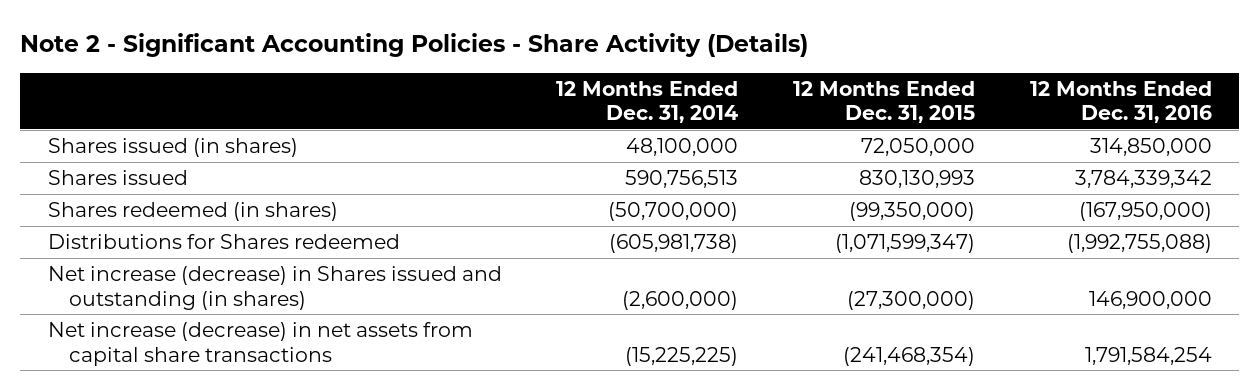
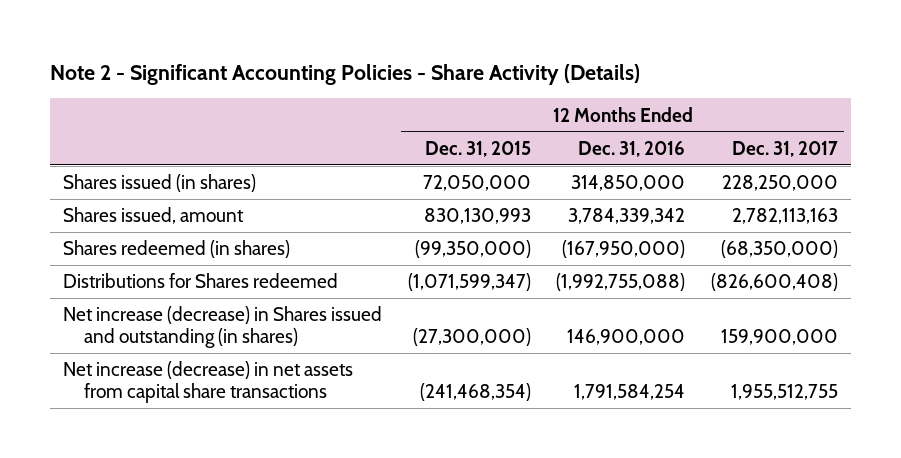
- | 12 Months Ended Dec. 31, 2014 | 12 Months Ended Dec. 31, 2015 | 12 Months Ended Dec. 31, 2016
+ | 12 Months Ended Dec. 31, 2015 | 12 Months Ended Dec. 31, 2016 | 12 Months Ended Dec. 31, 2017
- Shares issued | 590,756,513 | 830,130,993 | 3,784,339,342
+ Shares issued, amount | 830,130,993 | 3,784,339,342 | 2,782,113,163

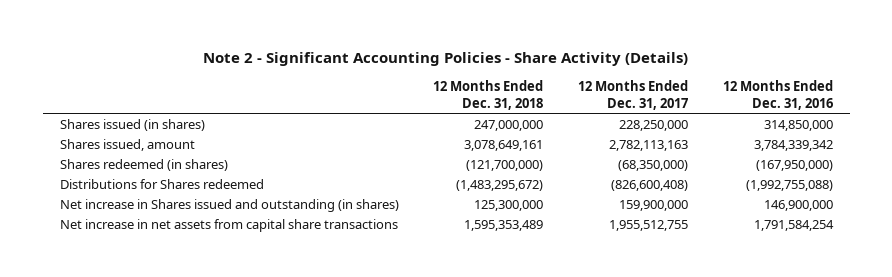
- | 12 Months Ended Dec. 31, 2015 | 12 Months Ended Dec. 31, 2016 | 12 Months Ended Dec. 31, 2017
+ | 12 Months Ended Dec. 31, 2018 | 12 Months Ended Dec. 31, 2017 | 12 Months Ended Dec. 31, 2016
- Net increase (decrease) in Shares issued and outstanding (in shares) | (27,300,000) | 146,900,000 | 159,900,000
- Net increase (decrease) in net assets from capital share transactions | (241,468,354) | 1,791,584,254 | 1,955,512,755
+ Net increase in Shares issued and outstanding (in shares) | 125,300,000 | 159,900,000 | 146,900,000
+ Net increase in net assets from capital share transactions | 1,595,353,489 | 1,955,512,755 | 1,791,584,254

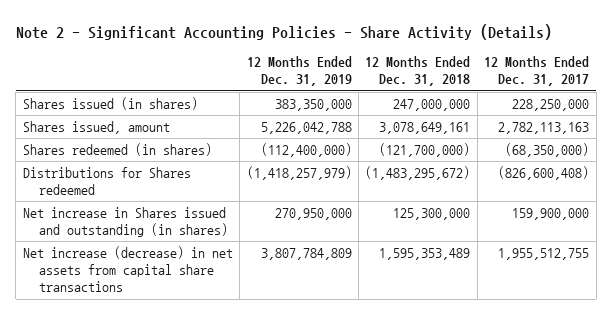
- | 12 Months Ended Dec. 31, 2018 | 12 Months Ended Dec. 31, 2017 | 12 Months Ended Dec. 31, 2016
+ | 12 Months Ended Dec. 31, 2019 | 12 Months Ended Dec. 31, 2018 | 12 Months Ended Dec. 31, 2017
- Net increase in net assets from capital share transactions | 1,595,353,489 | 1,955,512,755 | 1,791,584,254
+ Net increase (decrease) in net assets from capital share transactions | 3,807,784,809 | 1,595,353,489 | 1,955,512,755

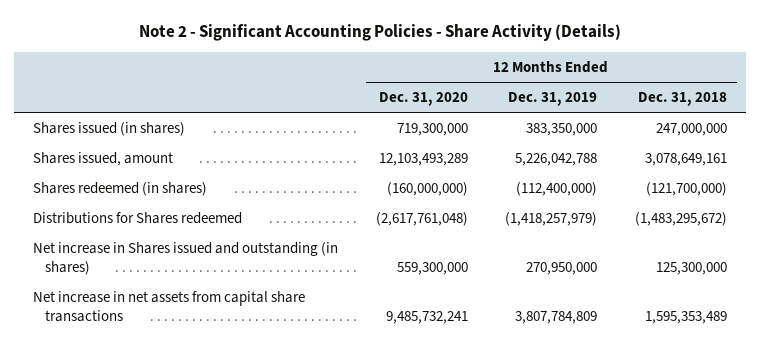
- | 12 Months Ended Dec. 31, 2019 | 12 Months Ended Dec. 31, 2018 | 12 Months Ended Dec. 31, 2017
+ | 12 Months Ended Dec. 31, 2020 | 12 Months Ended Dec. 31, 2019 | 12 Months Ended Dec. 31, 2018
- Net increase (decrease) in net assets from capital share transactions | 3,807,784,809 | 1,595,353,489 | 1,955,512,755
+ Net increase in net assets from capital share transactions | 9,485,732,241 | 3,807,784,809 | 1,595,353,489

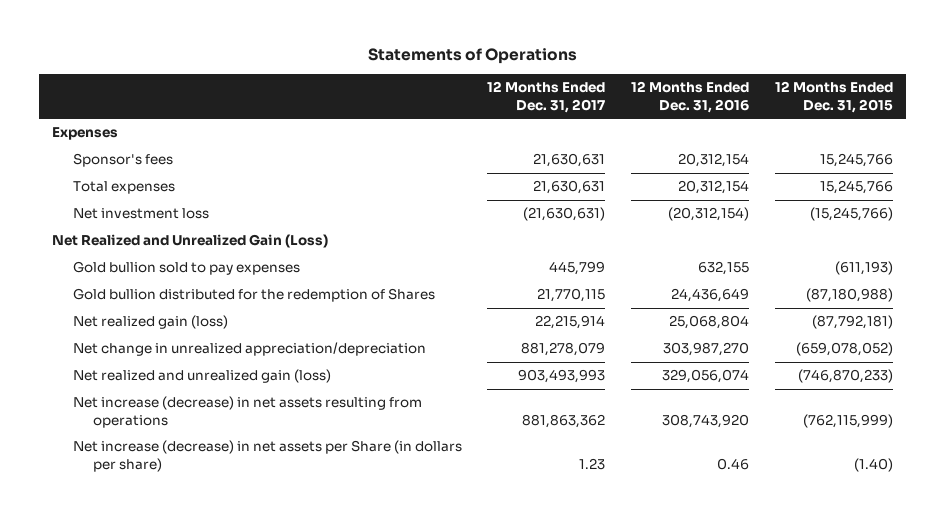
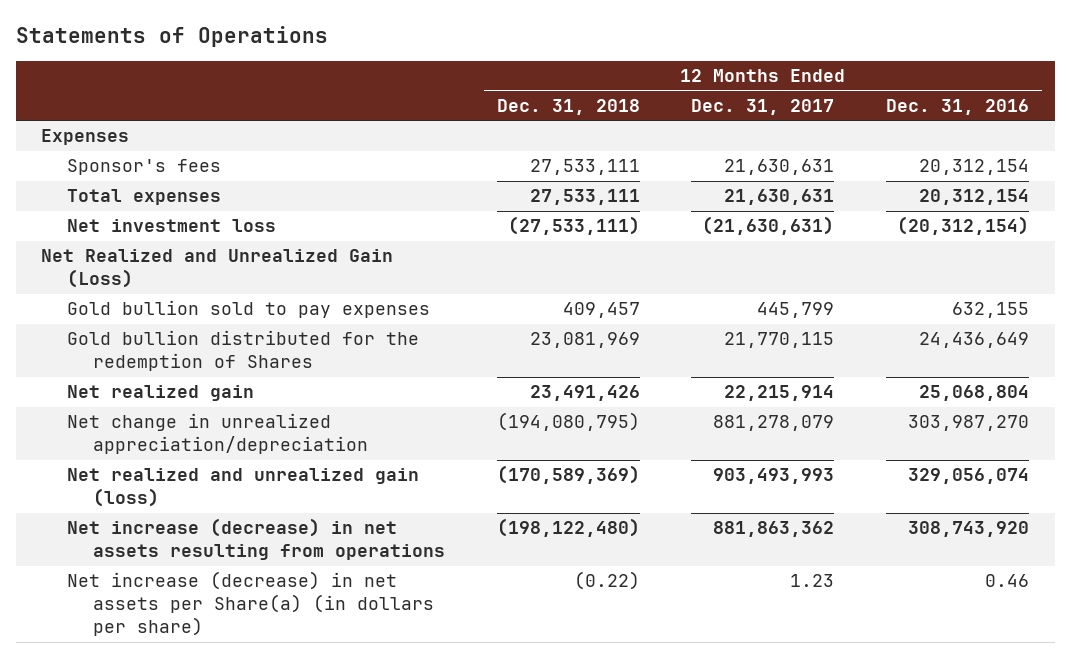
- | 12 Months Ended Dec. 31, 2017 | 12 Months Ended Dec. 31, 2016 | 12 Months Ended Dec. 31, 2015
+ | 12 Months Ended Dec. 31, 2018 | 12 Months Ended Dec. 31, 2017 | 12 Months Ended Dec. 31, 2016
- Net realized gain (loss) | 22,215,914 | 25,068,804 | (87,792,181)
+ Net realized gain | 23,491,426 | 22,215,914 | 25,068,804
- Net increase (decrease) in net assets per Share (in dollars per share) | 1.23 | 0.46 | (1.40)
+ Net increase (decrease) in net assets per Share(a) (in dollars per share) | (0.22) | 1.23 | 0.46

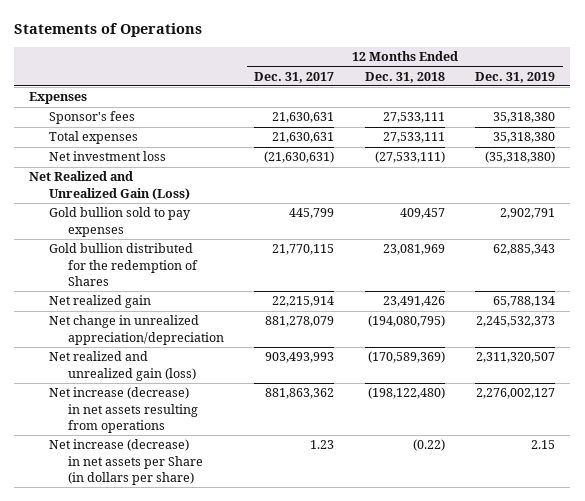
- | 12 Months Ended Dec. 31, 2018 | 12 Months Ended Dec. 31, 2017 | 12 Months Ended Dec. 31, 2016
+ | 12 Months Ended Dec. 31, 2017 | 12 Months Ended Dec. 31, 2018 | 12 Months Ended Dec. 31, 2019
- Net increase (decrease) in net assets per Share(a) (in dollars per share) | (0.22) | 1.23 | 0.46
+ Net increase (decrease) in net assets per Share (in dollars per share) | 1.23 | (0.22) | 2.15

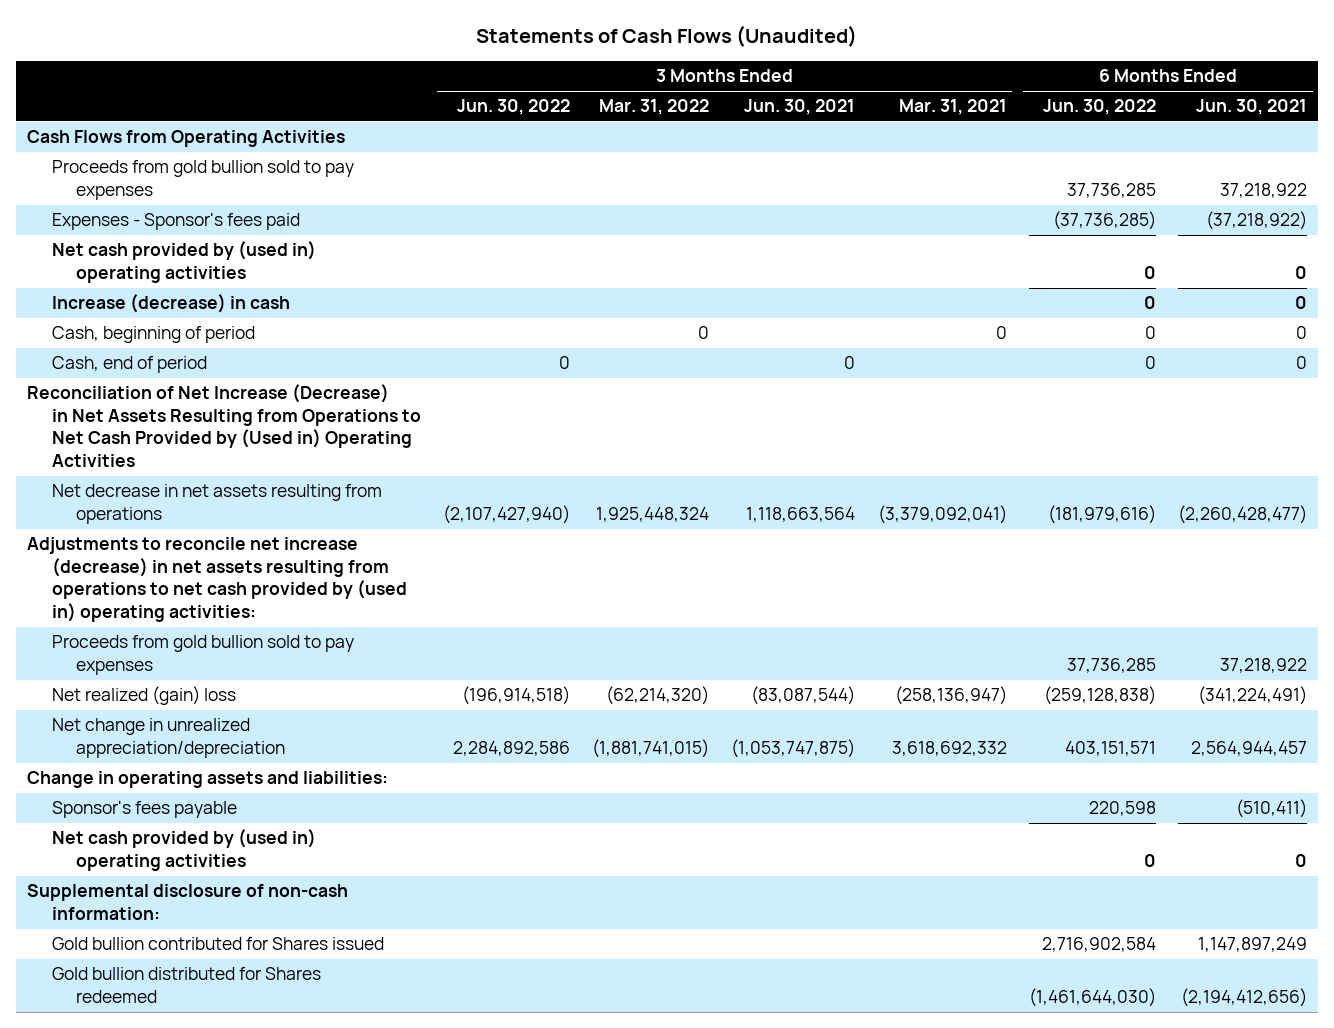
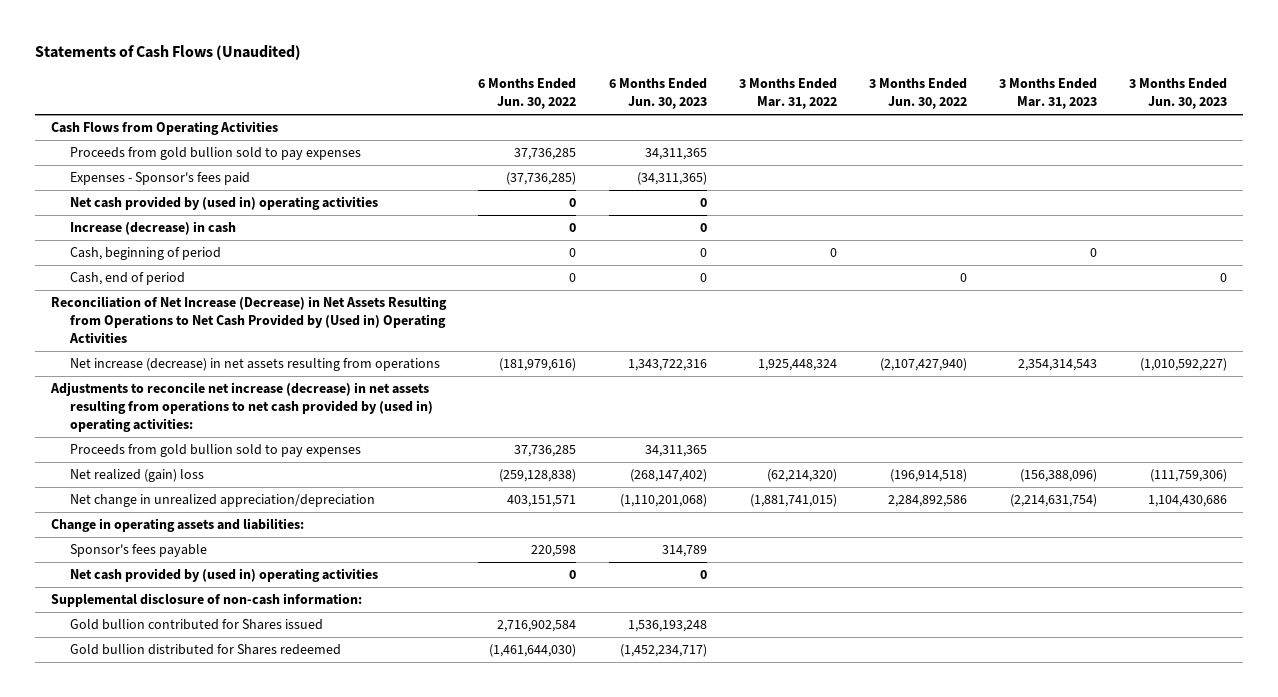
- | 3 Months Ended Jun. 30, 2022 | 3 Months Ended Mar. 31, 2022 | 3 Months Ended Jun. 30, 2021 | 3 Months Ended Mar. 31, 2021 | 6 Months Ended Jun. 30, 2022 | 6 Months Ended Jun. 30, 2021
+ | 6 Months Ended Jun. 30, 2022 | 6 Months Ended Jun. 30, 2023 | 3 Months Ended Mar. 31, 2022 | 3 Months Ended Jun. 30, 2022 | 3 Months Ended Mar. 31, 2023 | 3 Months Ended Jun. 30, 2023
- Net decrease in net assets resulting from operations | (2,107,427,940) | 1,925,448,324 | 1,118,663,564 | (3,379,092,041) | (181,979,616) | (2,260,428,477)
+ Net increase (decrease) in net assets resulting from operations | (181,979,616) | 1,343,722,316 | 1,925,448,324 | (2,107,427,940) | 2,354,314,543 | (1,010,592,227)

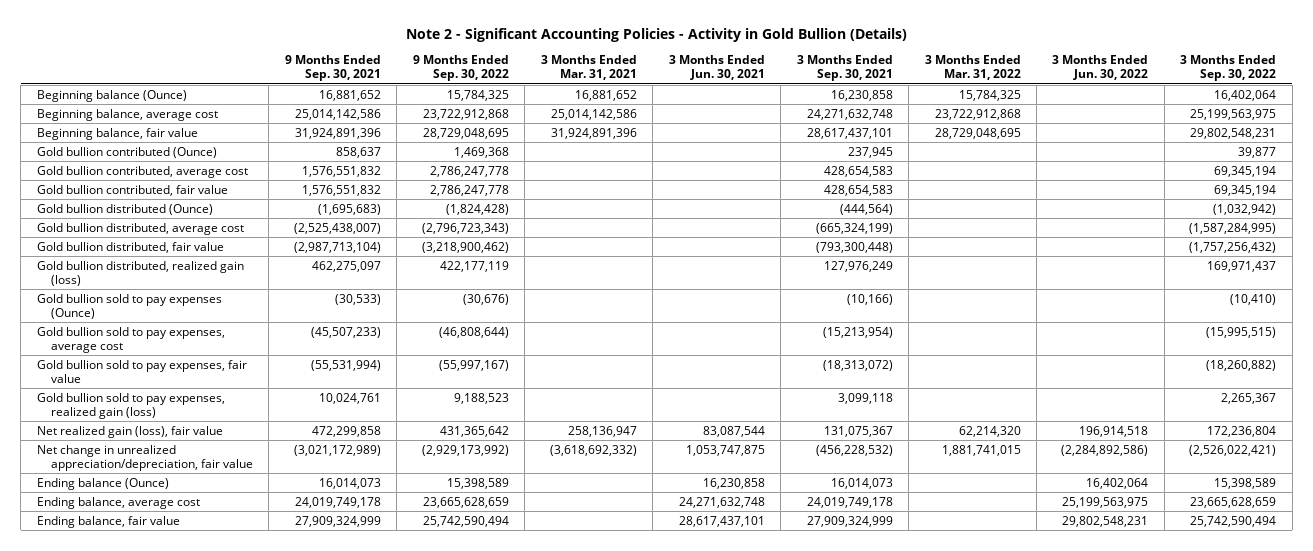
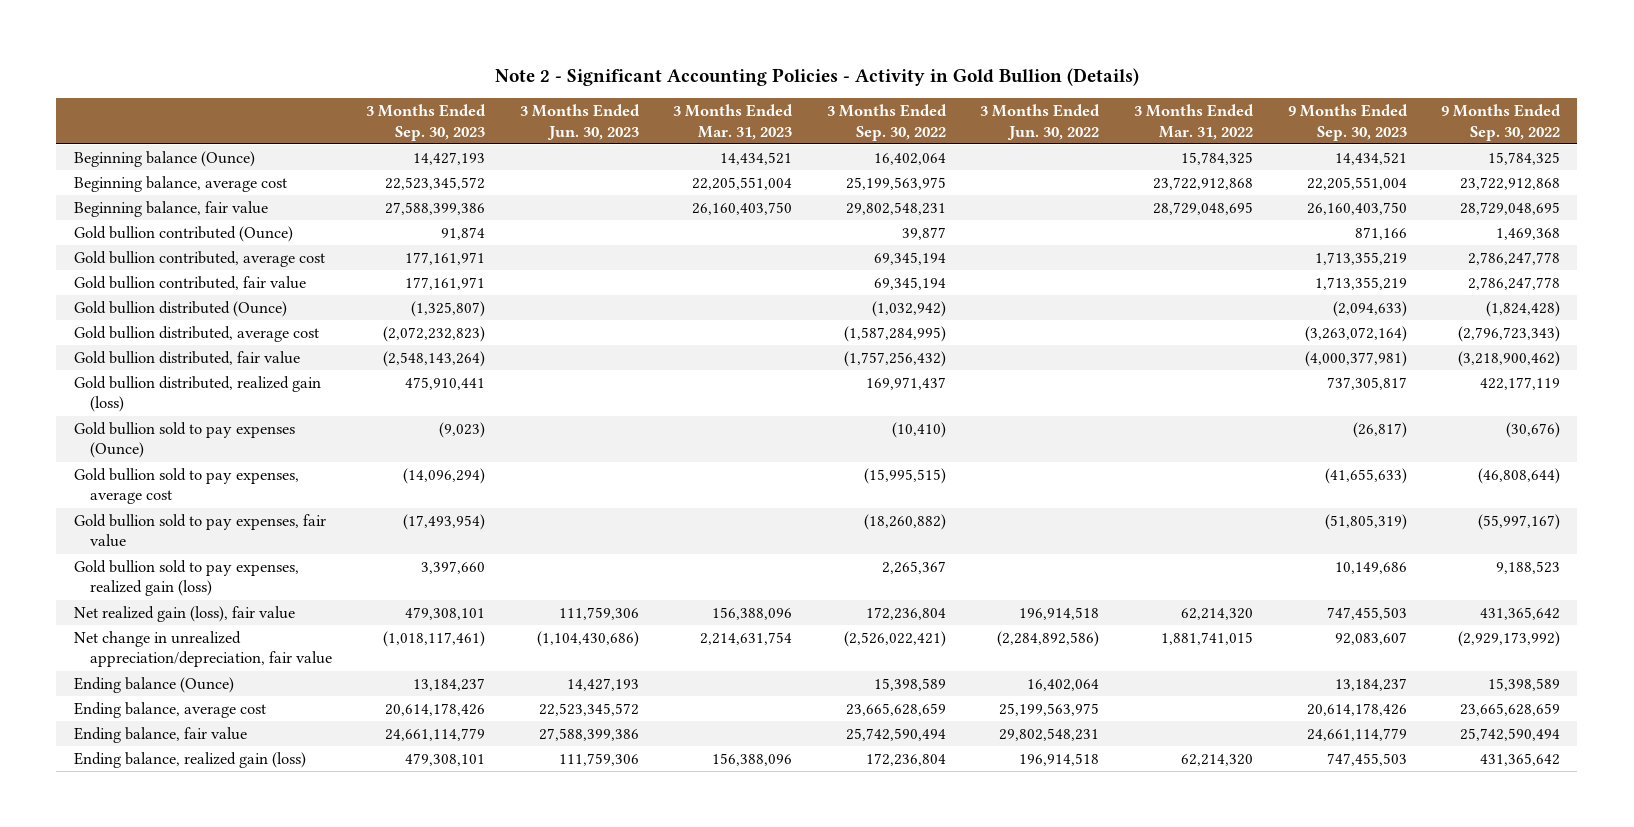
- | 9 Months Ended Sep. 30, 2021 | 9 Months Ended Sep. 30, 2022 | 3 Months Ended Mar. 31, 2021 | 3 Months Ended Jun. 30, 2021 | 3 Months Ended Sep. 30, 2021 | 3 Months Ended Mar. 31, 2022 | 3 Months Ended Jun. 30, 2022 | 3 Months Ended Sep. 30, 2022
+ | 3 Months Ended Sep. 30, 2023 | 3 Months Ended Jun. 30, 2023 | 3 Months Ended Mar. 31, 2023 | 3 Months Ended Sep. 30, 2022 | 3 Months Ended Jun. 30, 2022 | 3 Months Ended Mar. 31, 2022 | 9 Months Ended Sep. 30, 2023 | 9 Months Ended Sep. 30, 2022
+ Ending balance, realized gain (loss) | 479,308,101 | 111,759,306 | 156,388,096 | 172,236,804 | 196,914,518 | 62,214,320 | 747,455,503 | 431,365,642

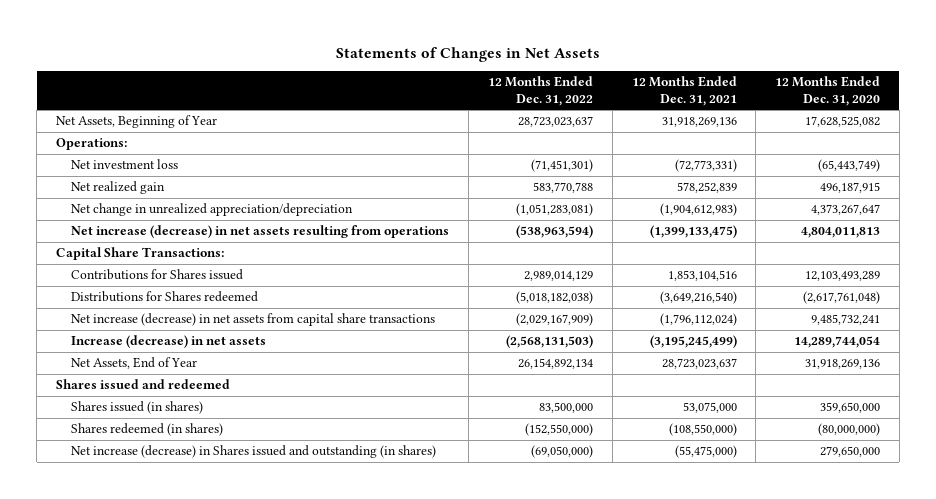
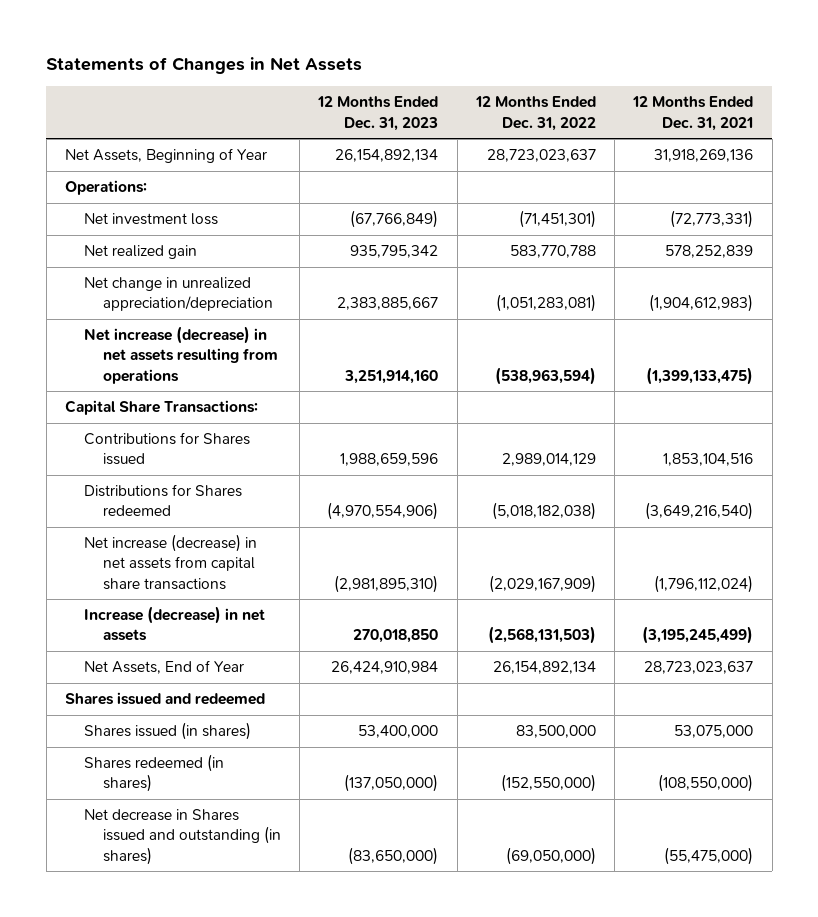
- | 12 Months Ended Dec. 31, 2022 | 12 Months Ended Dec. 31, 2021 | 12 Months Ended Dec. 31, 2020
+ | 12 Months Ended Dec. 31, 2023 | 12 Months Ended Dec. 31, 2022 | 12 Months Ended Dec. 31, 2021
- Net increase (decrease) in Shares issued and outstanding (in shares) | (69,050,000) | (55,475,000) | 279,650,000
+ Net decrease in Shares issued and outstanding (in shares) | (83,650,000) | (69,050,000) | (55,475,000)

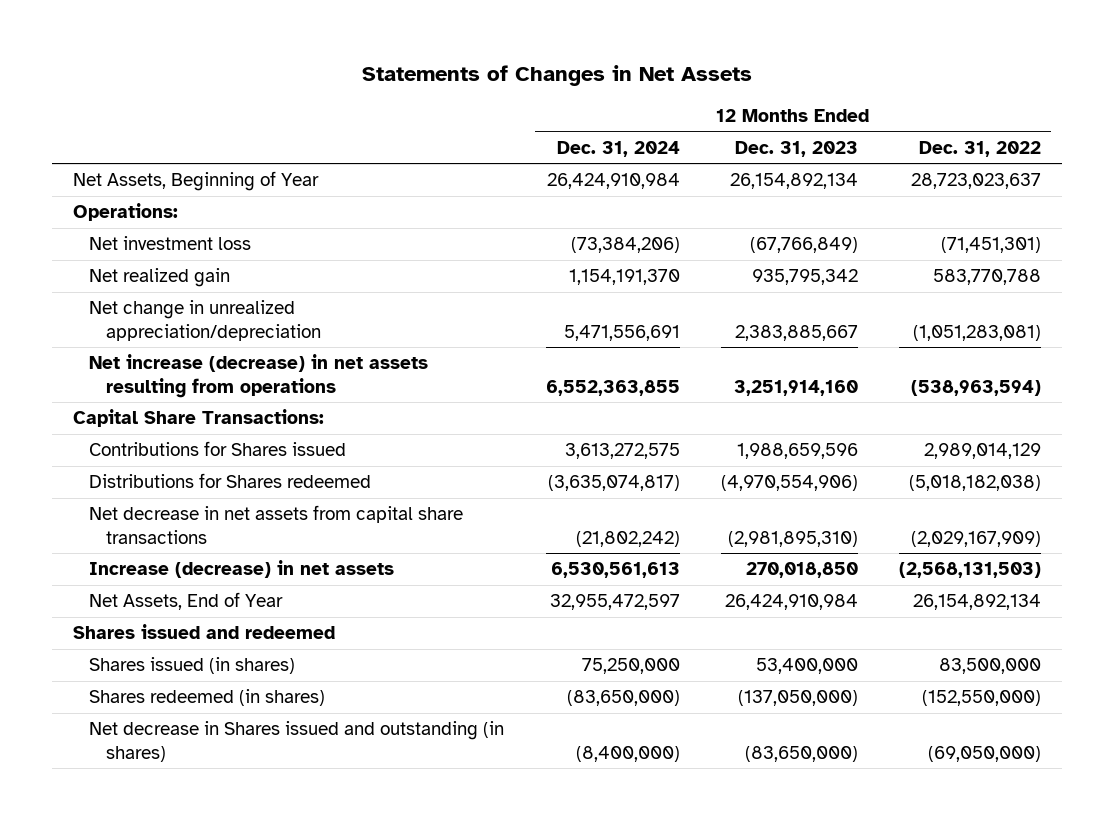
- | 12 Months Ended Dec. 31, 2023 | 12 Months Ended Dec. 31, 2022 | 12 Months Ended Dec. 31, 2021
+ | 12 Months Ended Dec. 31, 2024 | 12 Months Ended Dec. 31, 2023 | 12 Months Ended Dec. 31, 2022
- Net increase (decrease) in net assets from capital share transactions | (2,981,895,310) | (2,029,167,909) | (1,796,112,024)
+ Net decrease in net assets from capital share transactions | (21,802,242) | (2,981,895,310) | (2,029,167,909)

